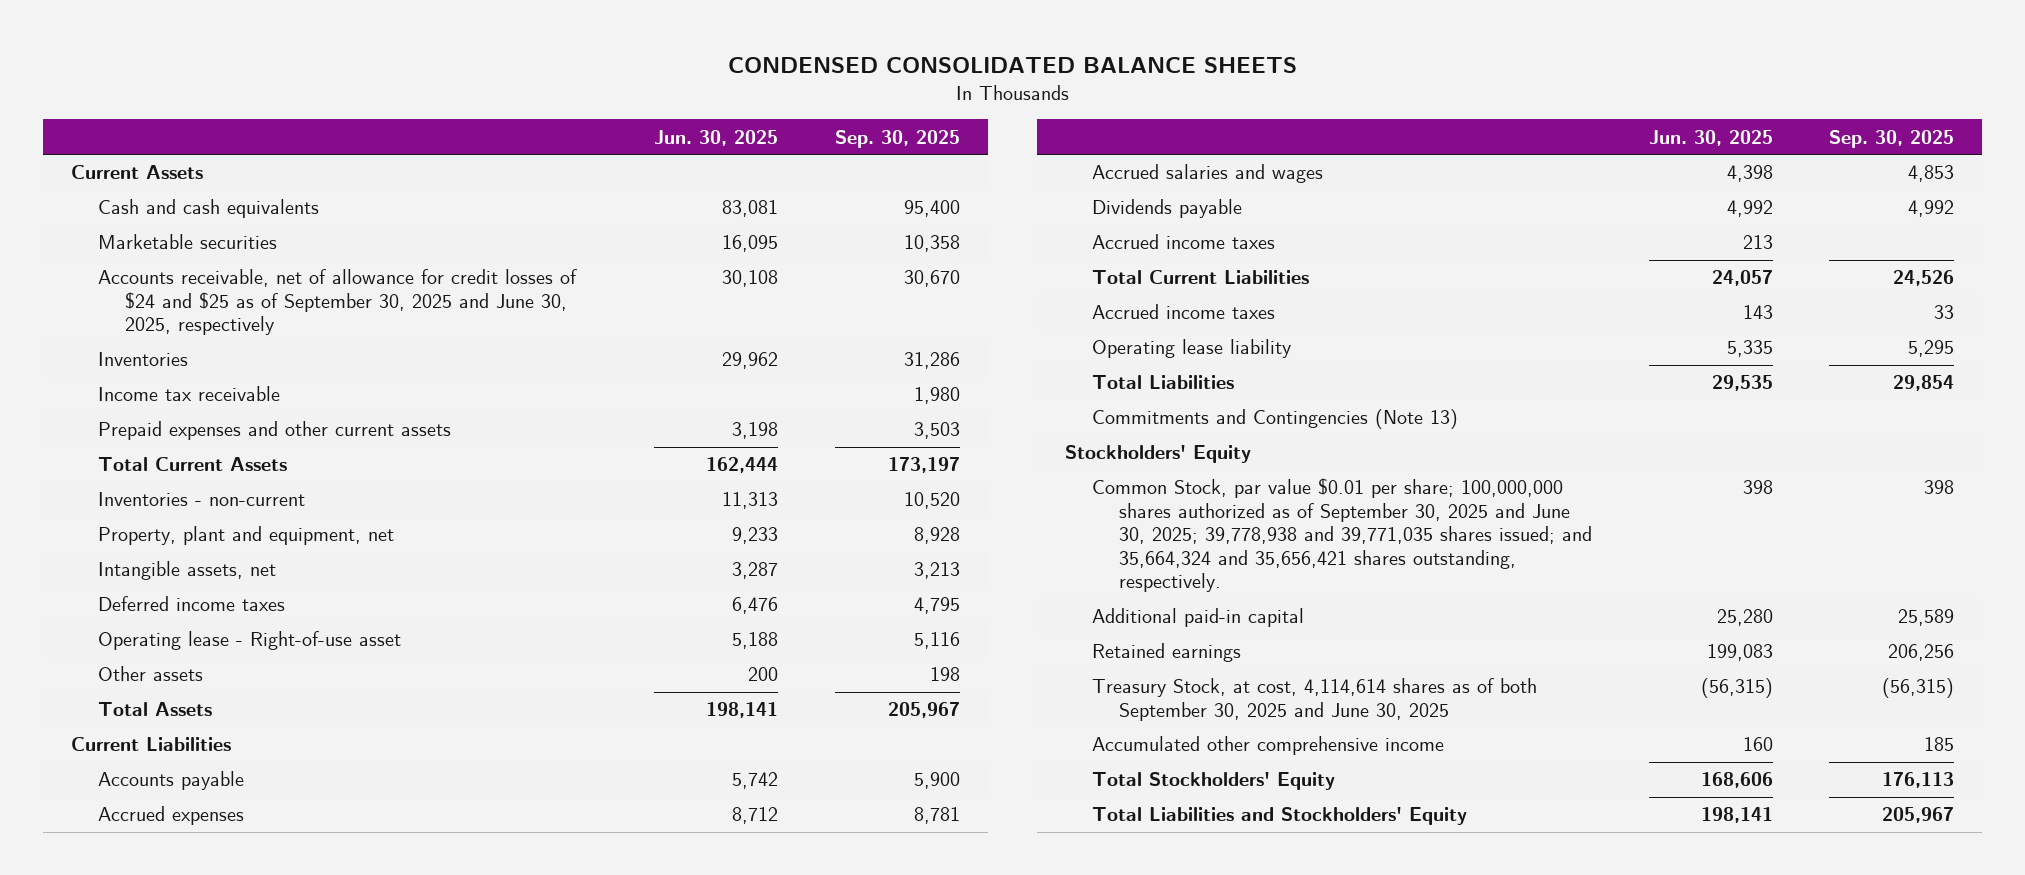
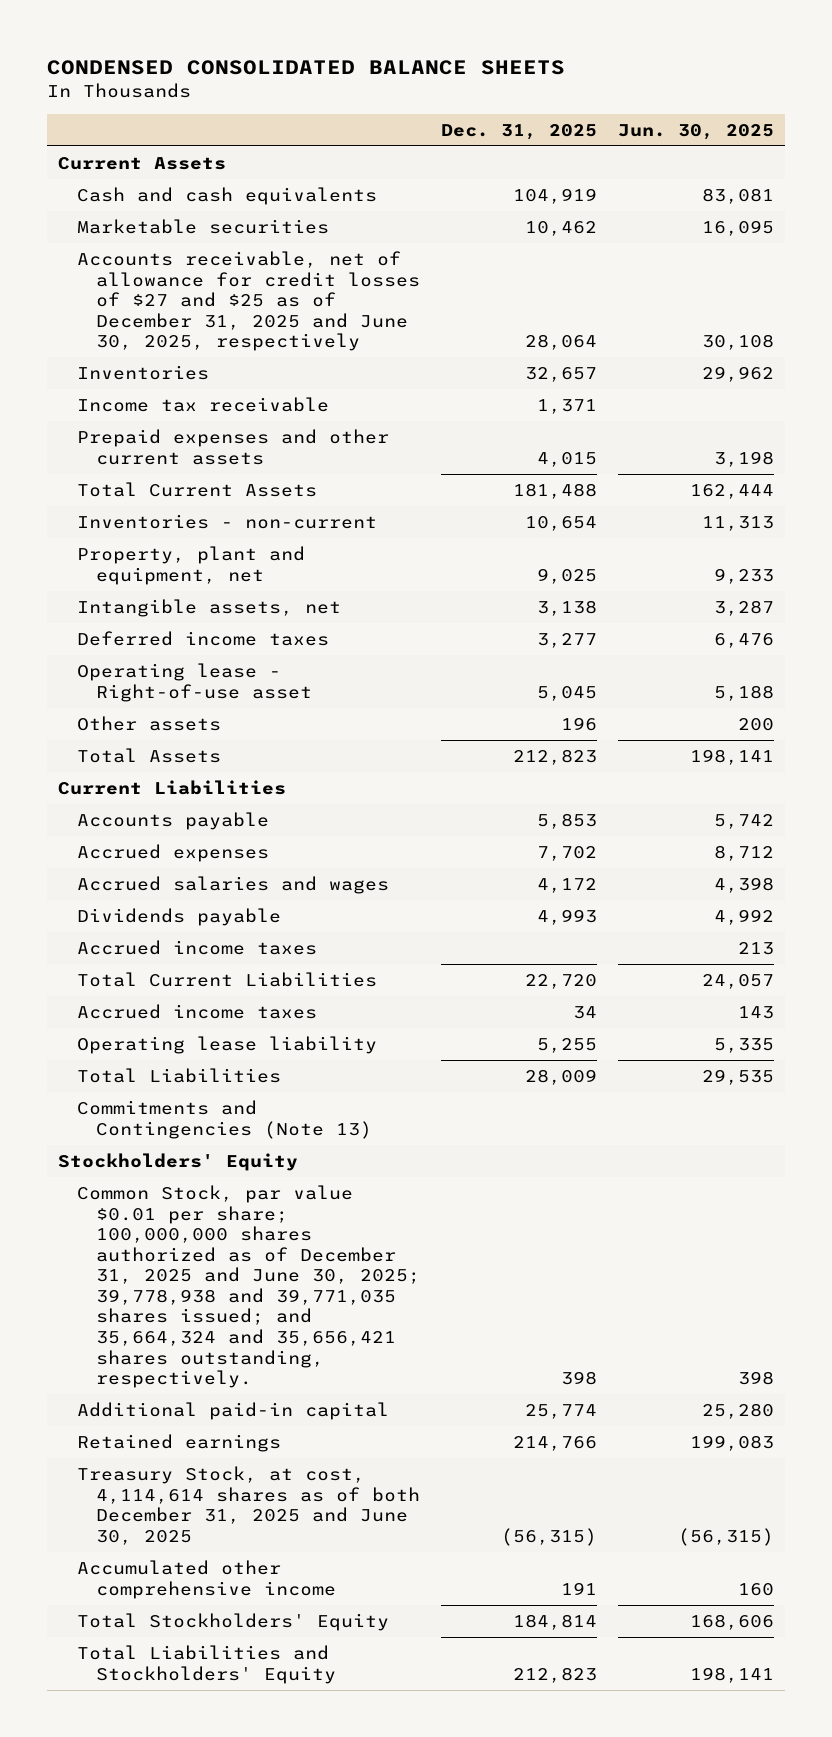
- | Jun. 30, 2025 | Sep. 30, 2025
+ | Dec. 31, 2025 | Jun. 30, 2025
- Accounts receivable, net of allowance for credit losses of $24 and $25 as of September 30, 2025 and June 30, 2025, respectively | 30,108 | 30,670
+ Accounts receivable, net of allowance for credit losses of $27 and $25 as of December 31, 2025 and June 30, 2025, respectively | 28,064 | 30,108
- Common Stock, par value $0.01 per share; 100,000,000 shares authorized as of September 30, 2025 and June 30, 2025; 39,778,938 and 39,771,035 shares issued; and 35,664,324 and 35,656,421 shares outstanding, respectively. | 398 | 398
+ Common Stock, par value $0.01 per share; 100,000,000 shares authorized as of December 31, 2025 and June 30, 2025; 39,778,938 and 39,771,035 shares issued; and 35,664,324 and 35,656,421 shares outstanding, respectively. | 398 | 398
- Treasury Stock, at cost, 4,114,614 shares as of both September 30, 2025 and June 30, 2025 | (56,315) | (56,315)
+ Treasury Stock, at cost, 4,114,614 shares as of both December 31, 2025 and June 30, 2025 | (56,315) | (56,315)

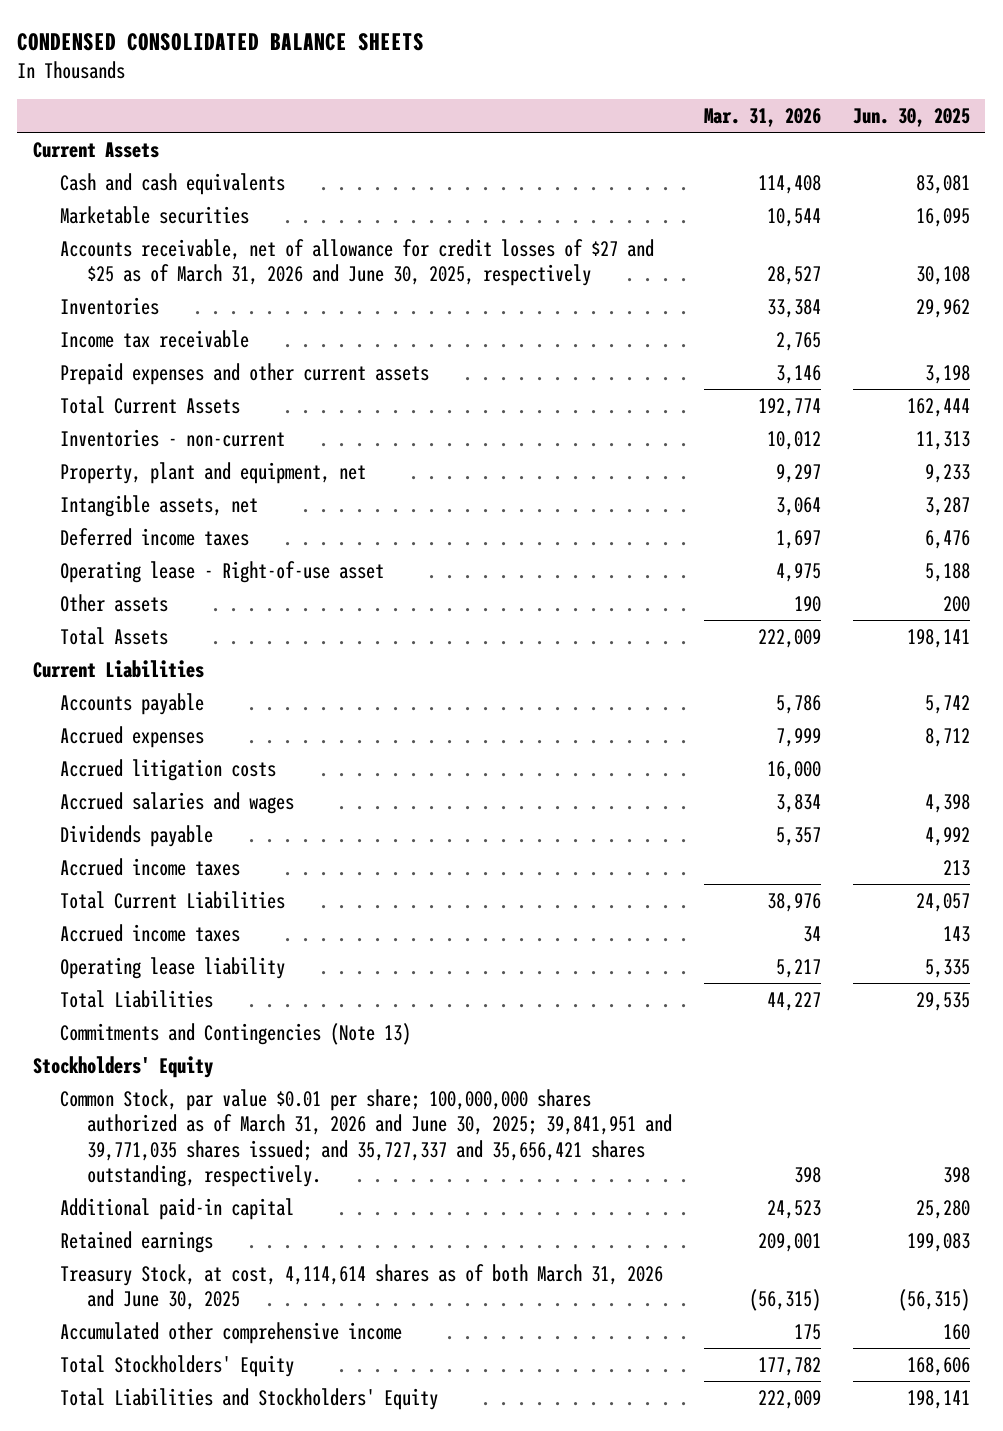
- | Dec. 31, 2025 | Jun. 30, 2025
+ | Mar. 31, 2026 | Jun. 30, 2025
- Accounts receivable, net of allowance for credit losses of $27 and $25 as of December 31, 2025 and June 30, 2025, respectively | 28,064 | 30,108
+ Accounts receivable, net of allowance for credit losses of $27 and $25 as of March 31, 2026 and June 30, 2025, respectively | 28,527 | 30,108
+ Accrued litigation costs | 16,000 |
- Common Stock, par value $0.01 per share; 100,000,000 shares authorized as of December 31, 2025 and June 30, 2025; 39,778,938 and 39,771,035 shares issued; and 35,664,324 and 35,656,421 shares outstanding, respectively. | 398 | 398
+ Common Stock, par value $0.01 per share; 100,000,000 shares authorized as of March 31, 2026 and June 30, 2025; 39,841,951 and 39,771,035 shares issued; and 35,727,337 and 35,656,421 shares outstanding, respectively. | 398 | 398
- Treasury Stock, at cost, 4,114,614 shares as of both December 31, 2025 and June 30, 2025 | (56,315) | (56,315)
+ Treasury Stock, at cost, 4,114,614 shares as of both March 31, 2026 and June 30, 2025 | (56,315) | (56,315)

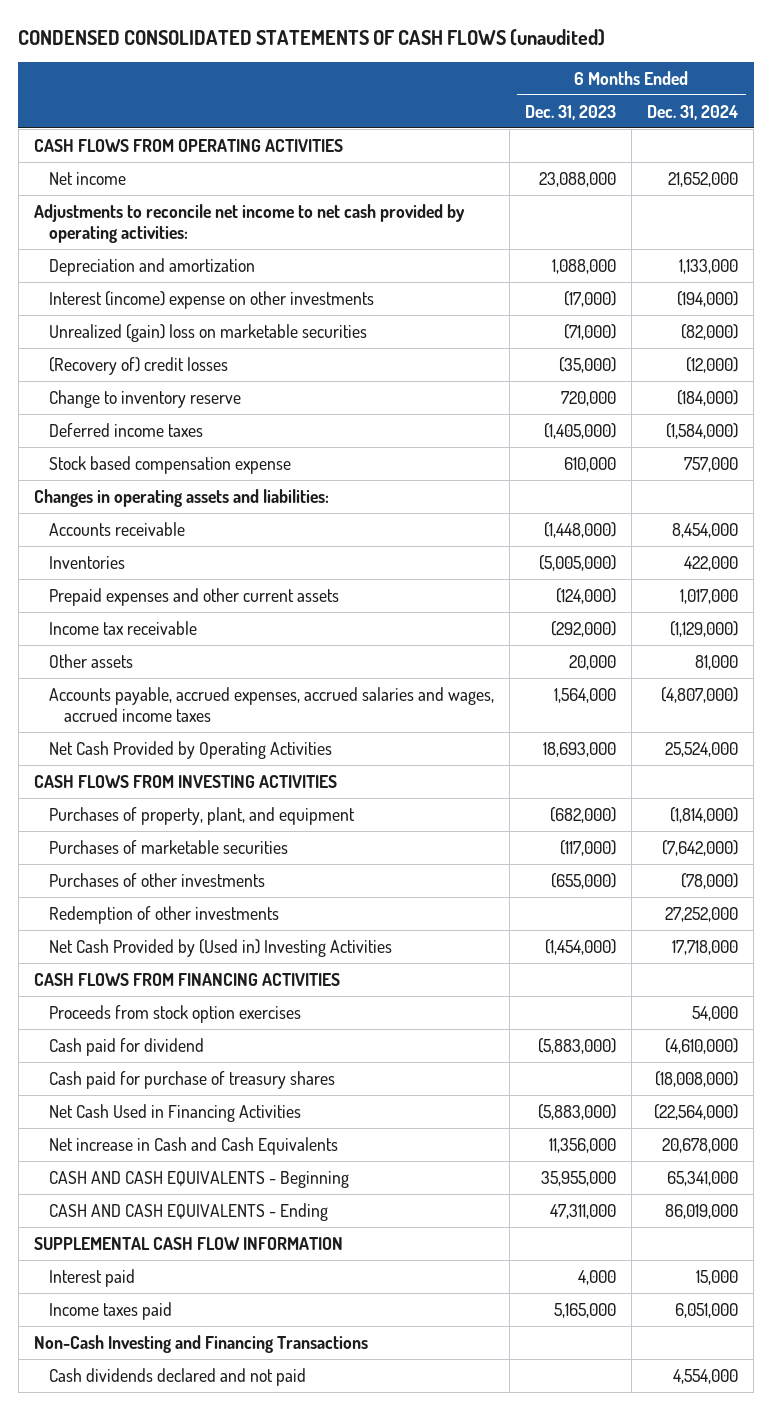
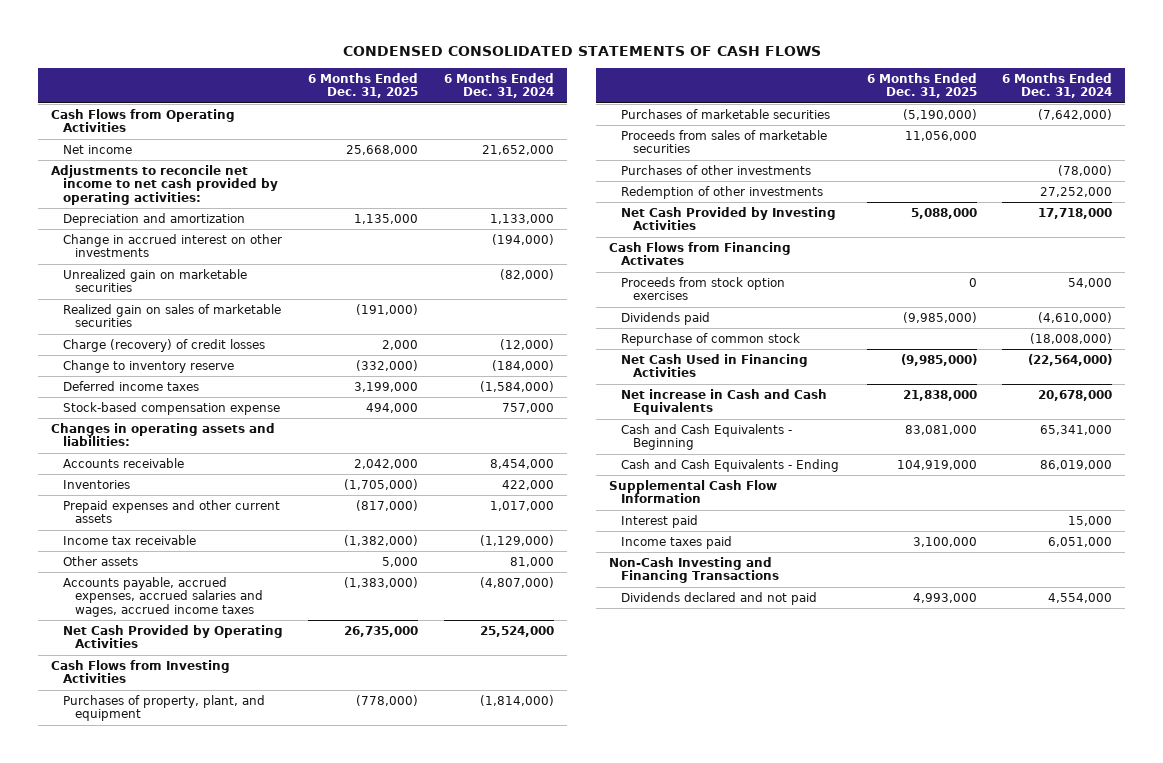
- CONDENSED CONSOLIDATED STATEMENTS OF CASH FLOWS (unaudited)
+ CONDENSED CONSOLIDATED STATEMENTS OF CASH FLOWS
- | 6 Months Ended Dec. 31, 2023 | 6 Months Ended Dec. 31, 2024
+ | 6 Months Ended Dec. 31, 2025 | 6 Months Ended Dec. 31, 2024
- CASH FLOWS FROM OPERATING ACTIVITIES
+ Cash Flows from Operating Activities
- Interest (income) expense on other investments | (17,000) | (194,000)
- Unrealized (gain) loss on marketable securities | (71,000) | (82,000)
- (Recovery of) credit losses | (35,000) | (12,000)
+ Change in accrued interest on other investments | | (194,000)
+ Unrealized gain on marketable securities | | (82,000)
+ Realized gain on sales of marketable securities | (191,000) |
+ Charge (recovery) of credit losses | 2,000 | (12,000)
- Stock based compensation expense | 610,000 | 757,000
+ Stock-based compensation expense | 494,000 | 757,000
- CASH FLOWS FROM INVESTING ACTIVITIES
+ Cash Flows from Investing Activities
+ Proceeds from sales of marketable securities | 11,056,000 |
- Net Cash Provided by (Used in) Investing Activities | (1,454,000) | 17,718,000
- CASH FLOWS FROM FINANCING ACTIVITIES
+ Net Cash Provided by Investing Activities | 5,088,000 | 17,718,000
+ Cash Flows from Financing Activates
- Cash paid for dividend | (5,883,000) | (4,610,000)
- Cash paid for purchase of treasury shares | | (18,008,000)
+ Dividends paid | (9,985,000) | (4,610,000)
+ Repurchase of common stock | | (18,008,000)
- CASH AND CASH EQUIVALENTS - Beginning | 35,955,000 | 65,341,000
- CASH AND CASH EQUIVALENTS - Ending | 47,311,000 | 86,019,000
- SUPPLEMENTAL CASH FLOW INFORMATION
+ Cash and Cash Equivalents - Beginning | 83,081,000 | 65,341,000
+ Cash and Cash Equivalents - Ending | 104,919,000 | 86,019,000
+ Supplemental Cash Flow Information
- Cash dividends declared and not paid | | 4,554,000
+ Dividends declared and not paid | 4,993,000 | 4,554,000

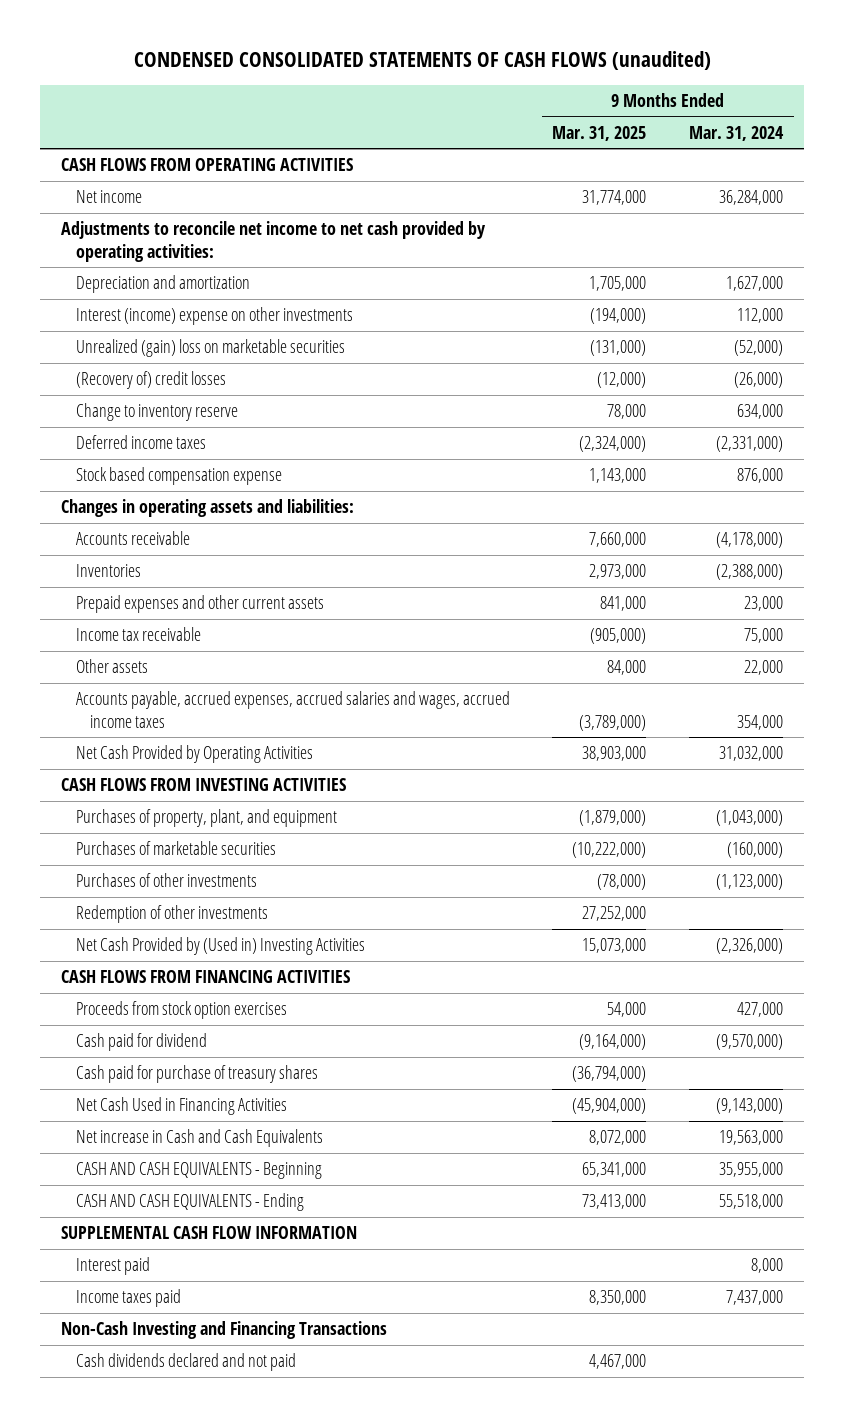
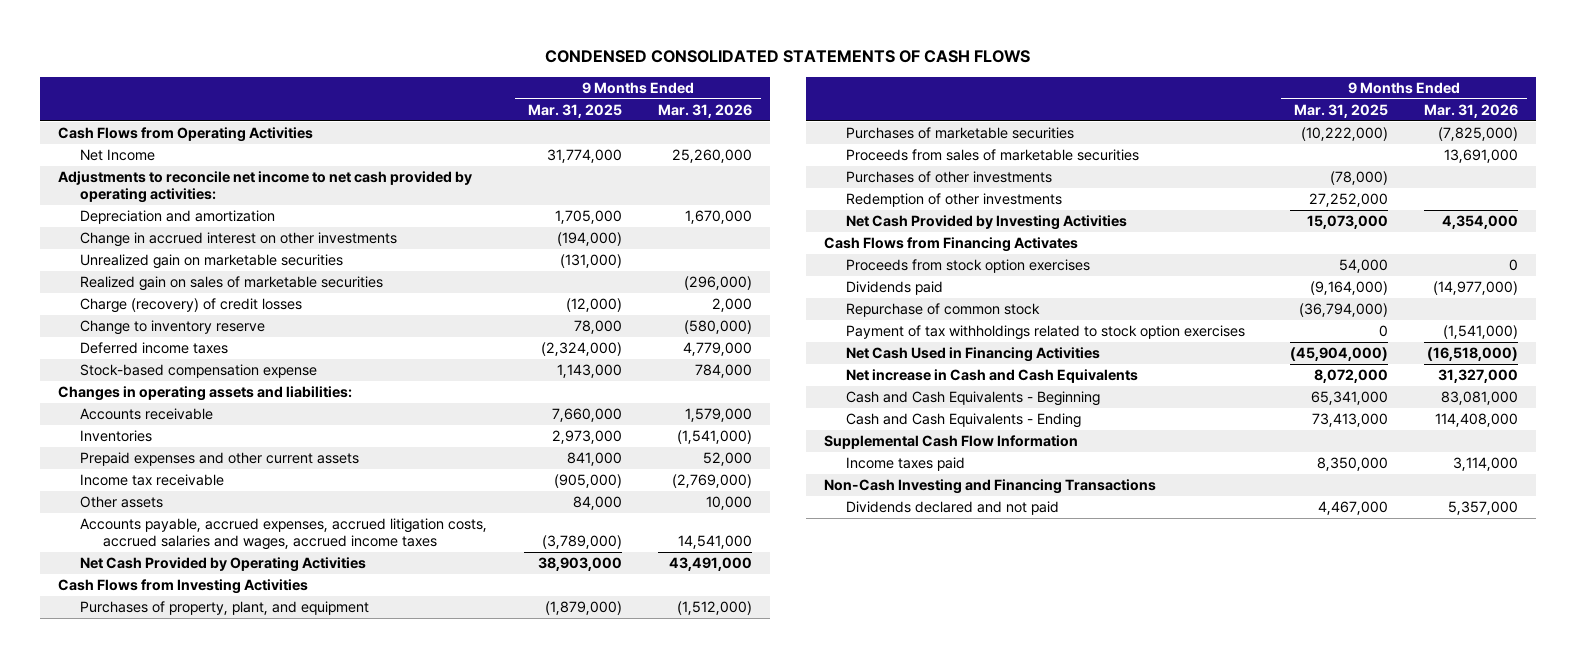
- CONDENSED CONSOLIDATED STATEMENTS OF CASH FLOWS (unaudited)
+ CONDENSED CONSOLIDATED STATEMENTS OF CASH FLOWS
- | 9 Months Ended Mar. 31, 2025 | 9 Months Ended Mar. 31, 2024
+ | 9 Months Ended Mar. 31, 2025 | 9 Months Ended Mar. 31, 2026
- CASH FLOWS FROM OPERATING ACTIVITIES
- Net income | 31,774,000 | 36,284,000
+ Cash Flows from Operating Activities
+ Net Income | 31,774,000 | 25,260,000
- Interest (income) expense on other investments | (194,000) | 112,000
- Unrealized (gain) loss on marketable securities | (131,000) | (52,000)
- (Recovery of) credit losses | (12,000) | (26,000)
+ Change in accrued interest on other investments | (194,000) |
+ Unrealized gain on marketable securities | (131,000) |
+ Realized gain on sales of marketable securities | | (296,000)
+ Charge (recovery) of credit losses | (12,000) | 2,000
- Stock based compensation expense | 1,143,000 | 876,000
+ Stock-based compensation expense | 1,143,000 | 784,000
- Accounts payable, accrued expenses, accrued salaries and wages, accrued income taxes | (3,789,000) | 354,000
+ Accounts payable, accrued expenses, accrued litigation costs, accrued salaries and wages, accrued income taxes | (3,789,000) | 14,541,000
- CASH FLOWS FROM INVESTING ACTIVITIES
+ Cash Flows from Investing Activities
+ Proceeds from sales of marketable securities | | 13,691,000
- Net Cash Provided by (Used in) Investing Activities | 15,073,000 | (2,326,000)
- CASH FLOWS FROM FINANCING ACTIVITIES
+ Net Cash Provided by Investing Activities | 15,073,000 | 4,354,000
+ Cash Flows from Financing Activates
- Cash paid for dividend | (9,164,000) | (9,570,000)
- Cash paid for purchase of treasury shares | (36,794,000) |
+ Dividends paid | (9,164,000) | (14,977,000)
+ Repurchase of common stock | (36,794,000) |
+ Payment of tax withholdings related to stock option exercises | 0 | (1,541,000)
- CASH AND CASH EQUIVALENTS - Beginning | 65,341,000 | 35,955,000
- CASH AND CASH EQUIVALENTS - Ending | 73,413,000 | 55,518,000
- SUPPLEMENTAL CASH FLOW INFORMATION
- Interest paid | | 8,000
+ Cash and Cash Equivalents - Beginning | 65,341,000 | 83,081,000
+ Cash and Cash Equivalents - Ending | 73,413,000 | 114,408,000
+ Supplemental Cash Flow Information
- Cash dividends declared and not paid | 4,467,000 |
+ Dividends declared and not paid | 4,467,000 | 5,357,000

